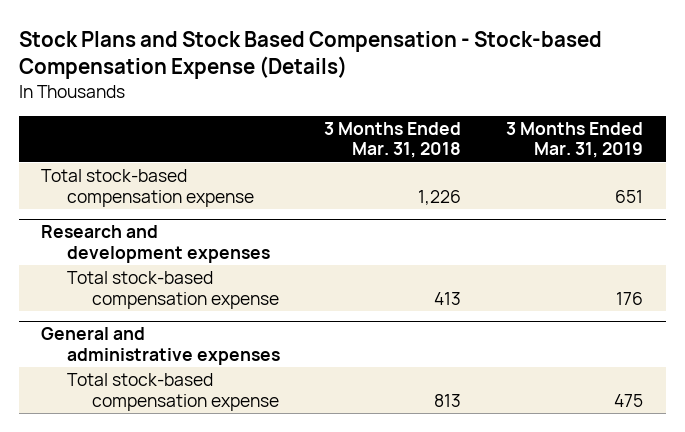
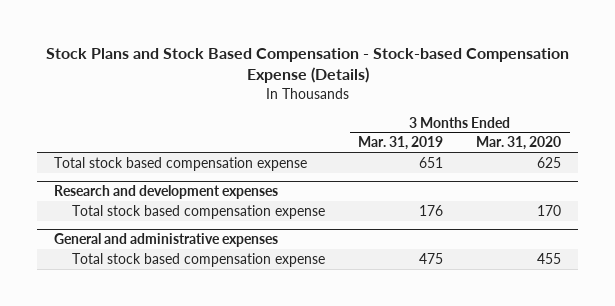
- | 3 Months Ended Mar. 31, 2018 | 3 Months Ended Mar. 31, 2019
+ | 3 Months Ended Mar. 31, 2019 | 3 Months Ended Mar. 31, 2020
- Total stock-based compensation expense | 1,226 | 651
+ Total stock based compensation expense | 651 | 625
@ Research and development expenses
- Total stock-based compensation expense | 413 | 176
+ Total stock based compensation expense | 176 | 170
@ General and administrative expenses
- Total stock-based compensation expense | 813 | 475
+ Total stock based compensation expense | 475 | 455

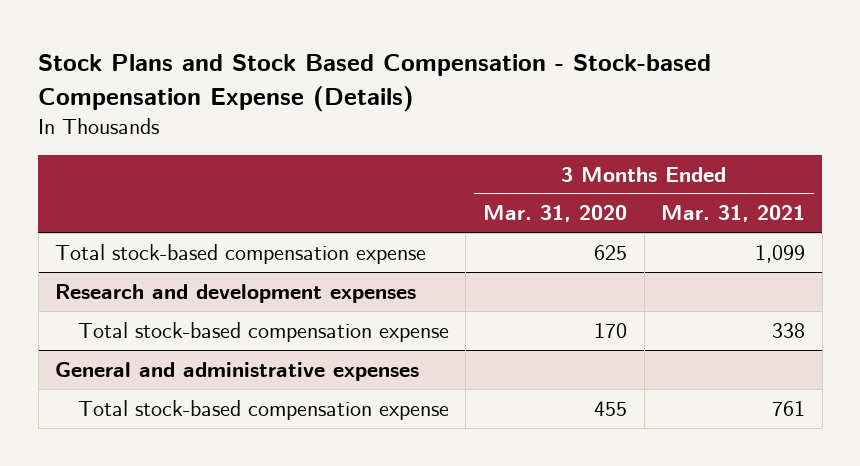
- | 3 Months Ended Mar. 31, 2019 | 3 Months Ended Mar. 31, 2020
+ | 3 Months Ended Mar. 31, 2020 | 3 Months Ended Mar. 31, 2021
- Total stock based compensation expense | 651 | 625
+ Total stock-based compensation expense | 625 | 1,099
@ Research and development expenses
- Total stock based compensation expense | 176 | 170
+ Total stock-based compensation expense | 170 | 338
@ General and administrative expenses
- Total stock based compensation expense | 475 | 455
+ Total stock-based compensation expense | 455 | 761

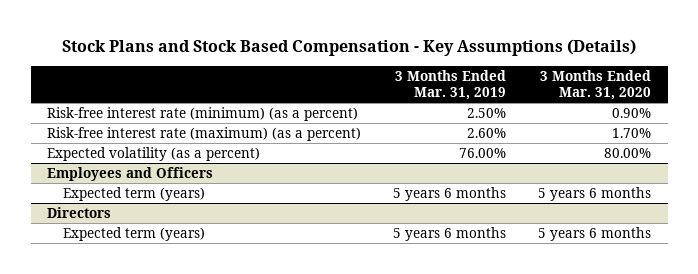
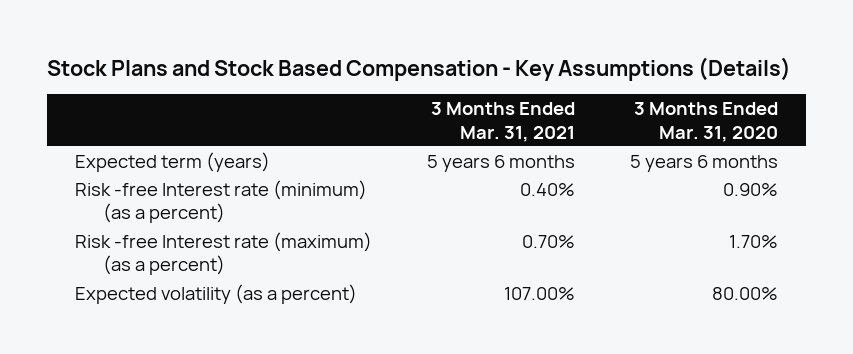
- | 3 Months Ended Mar. 31, 2019 | 3 Months Ended Mar. 31, 2020
+ | 3 Months Ended Mar. 31, 2021 | 3 Months Ended Mar. 31, 2020
- Risk-free interest rate (minimum) (as a percent) | 2.50% | 0.90%
- Risk-free interest rate (maximum) (as a percent) | 2.60% | 1.70%
- Employees and Officers
- Directors
- Expected term (years) | 5 years 6 months | 5 years 6 months
+ Risk -free Interest rate (minimum) (as a percent) | 0.40% | 0.90%
+ Risk -free Interest rate (maximum) (as a percent) | 0.70% | 1.70%
moved down: Expected volatility (as a percent) | 107.00% | 80.00%

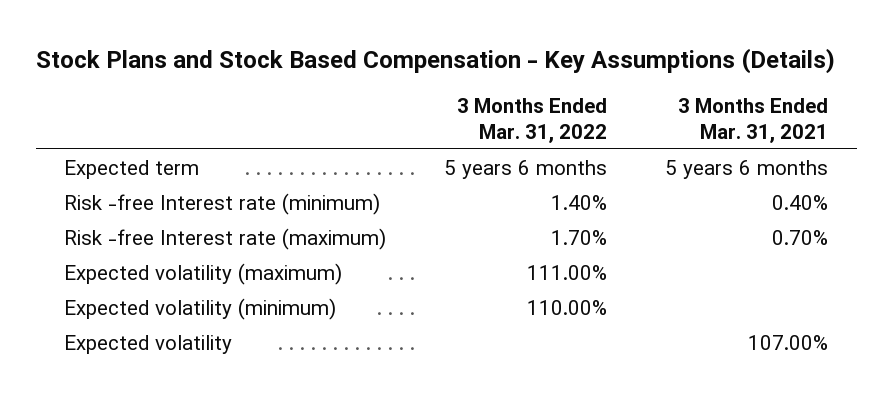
- | 3 Months Ended Mar. 31, 2021 | 3 Months Ended Mar. 31, 2020
+ | 3 Months Ended Mar. 31, 2022 | 3 Months Ended Mar. 31, 2021
- Expected term (years) | 5 years 6 months | 5 years 6 months
- Risk -free Interest rate (minimum) (as a percent) | 0.40% | 0.90%
- Risk -free Interest rate (maximum) (as a percent) | 0.70% | 1.70%
- Expected volatility (as a percent) | 107.00% | 80.00%
+ Expected term | 5 years 6 months | 5 years 6 months
+ Risk -free Interest rate (minimum) | 1.40% | 0.40%
+ Risk -free Interest rate (maximum) | 1.70% | 0.70%
+ Expected volatility (maximum) | 111.00% |
+ Expected volatility (minimum) | 110.00% |
+ Expected volatility | | 107.00%

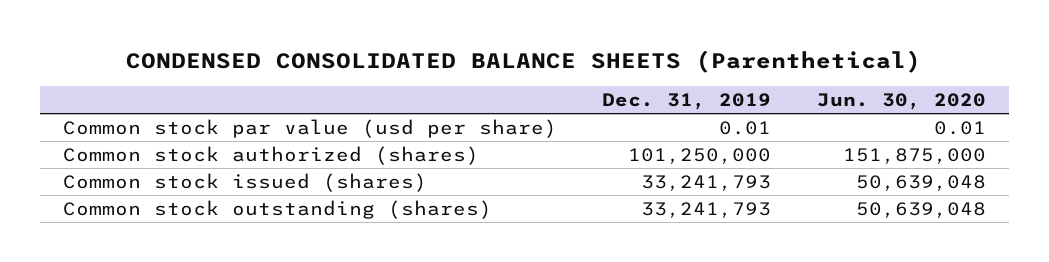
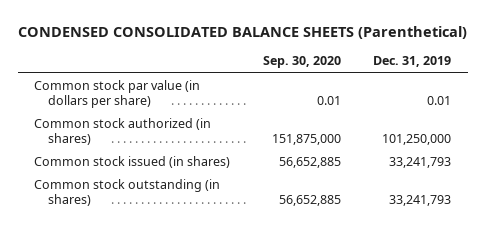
- | Dec. 31, 2019 | Jun. 30, 2020
+ | Sep. 30, 2020 | Dec. 31, 2019
- Common stock par value (usd per share) | 0.01 | 0.01
- Common stock authorized (shares) | 101,250,000 | 151,875,000
- Common stock issued (shares) | 33,241,793 | 50,639,048
- Common stock outstanding (shares) | 33,241,793 | 50,639,048
+ Common stock par value (in dollars per share) | 0.01 | 0.01
+ Common stock authorized (in shares) | 151,875,000 | 101,250,000
+ Common stock issued (in shares) | 56,652,885 | 33,241,793
+ Common stock outstanding (in shares) | 56,652,885 | 33,241,793

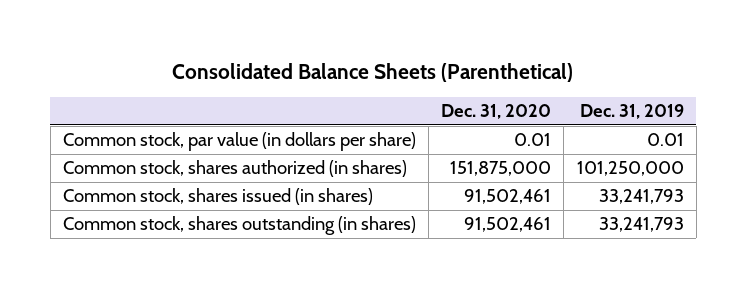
- CONDENSED CONSOLIDATED BALANCE SHEETS (Parenthetical)
+ Consolidated Balance Sheets (Parenthetical)
- | Sep. 30, 2020 | Dec. 31, 2019
+ | Dec. 31, 2020 | Dec. 31, 2019
- Common stock par value (in dollars per share) | 0.01 | 0.01
- Common stock authorized (in shares) | 151,875,000 | 101,250,000
- Common stock issued (in shares) | 56,652,885 | 33,241,793
- Common stock outstanding (in shares) | 56,652,885 | 33,241,793
+ Common stock, par value (in dollars per share) | 0.01 | 0.01
+ Common stock, shares authorized (in shares) | 151,875,000 | 101,250,000
+ Common stock, shares issued (in shares) | 91,502,461 | 33,241,793
+ Common stock, shares outstanding (in shares) | 91,502,461 | 33,241,793

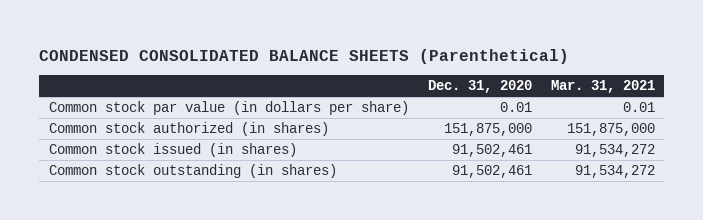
- Consolidated Balance Sheets (Parenthetical)
+ CONDENSED CONSOLIDATED BALANCE SHEETS (Parenthetical)
- | Dec. 31, 2020 | Dec. 31, 2019
+ | Dec. 31, 2020 | Mar. 31, 2021
- Common stock, par value (in dollars per share) | 0.01 | 0.01
- Common stock, shares authorized (in shares) | 151,875,000 | 101,250,000
- Common stock, shares issued (in shares) | 91,502,461 | 33,241,793
- Common stock, shares outstanding (in shares) | 91,502,461 | 33,241,793
+ Common stock par value (in dollars per share) | 0.01 | 0.01
+ Common stock authorized (in shares) | 151,875,000 | 151,875,000
+ Common stock issued (in shares) | 91,502,461 | 91,534,272
+ Common stock outstanding (in shares) | 91,502,461 | 91,534,272

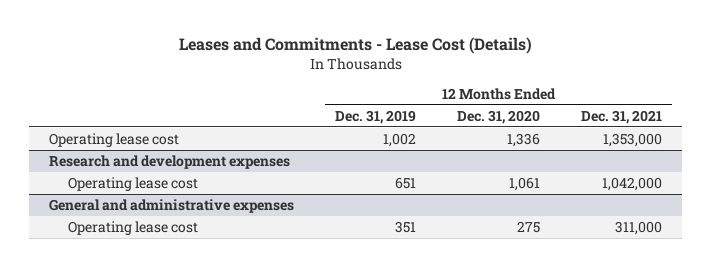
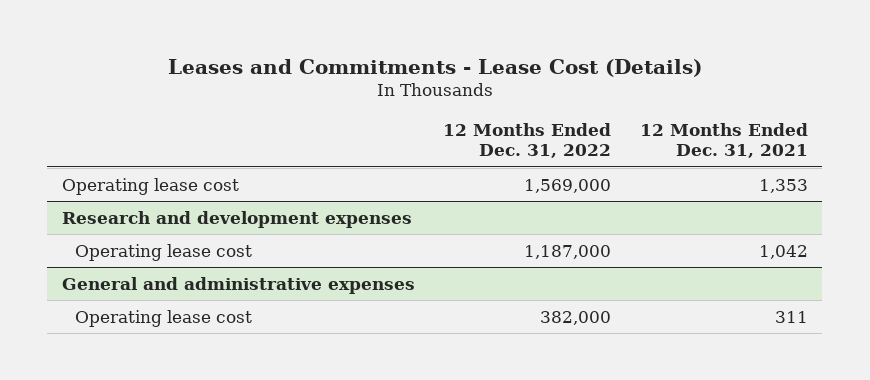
- | 12 Months Ended Dec. 31, 2019 | 12 Months Ended Dec. 31, 2020 | 12 Months Ended Dec. 31, 2021
+ | 12 Months Ended Dec. 31, 2022 | 12 Months Ended Dec. 31, 2021
- Operating lease cost | 1,002 | 1,336 | 1,353,000
+ Operating lease cost | 1,569,000 | 1,353
@ Research and development expenses
- Operating lease cost | 651 | 1,061 | 1,042,000
+ Operating lease cost | 1,187,000 | 1,042
@ General and administrative expenses
- Operating lease cost | 351 | 275 | 311,000
+ Operating lease cost | 382,000 | 311

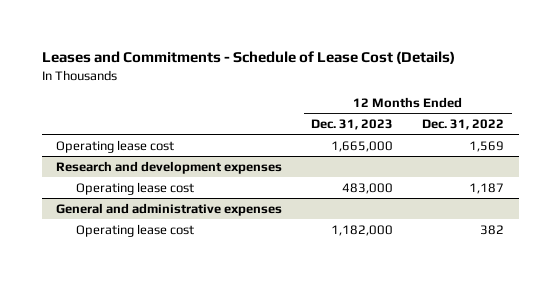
- Leases and Commitments - Lease Cost (Details)
+ Leases and Commitments - Schedule of Lease Cost (Details)
- | 12 Months Ended Dec. 31, 2022 | 12 Months Ended Dec. 31, 2021
+ | 12 Months Ended Dec. 31, 2023 | 12 Months Ended Dec. 31, 2022
- Operating lease cost | 1,569,000 | 1,353
+ Operating lease cost | 1,665,000 | 1,569
@ Research and development expenses
- Operating lease cost | 1,187,000 | 1,042
+ Operating lease cost | 483,000 | 1,187
@ General and administrative expenses
- Operating lease cost | 382,000 | 311
+ Operating lease cost | 1,182,000 | 382

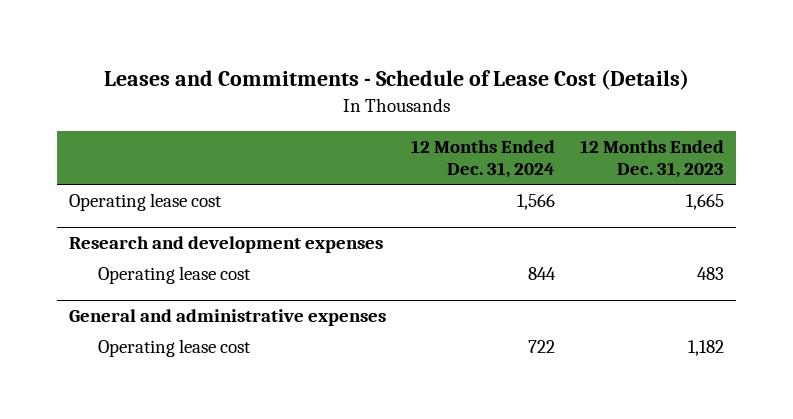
- | 12 Months Ended Dec. 31, 2023 | 12 Months Ended Dec. 31, 2022
+ | 12 Months Ended Dec. 31, 2024 | 12 Months Ended Dec. 31, 2023
- Operating lease cost | 1,665,000 | 1,569
+ Operating lease cost | 1,566 | 1,665
@ Research and development expenses
- Operating lease cost | 483,000 | 1,187
+ Operating lease cost | 844 | 483
@ General and administrative expenses
- Operating lease cost | 1,182,000 | 382
+ Operating lease cost | 722 | 1,182

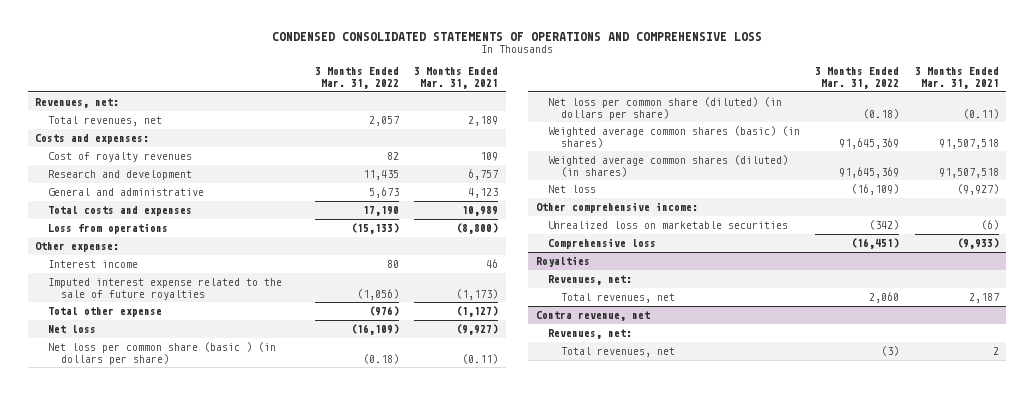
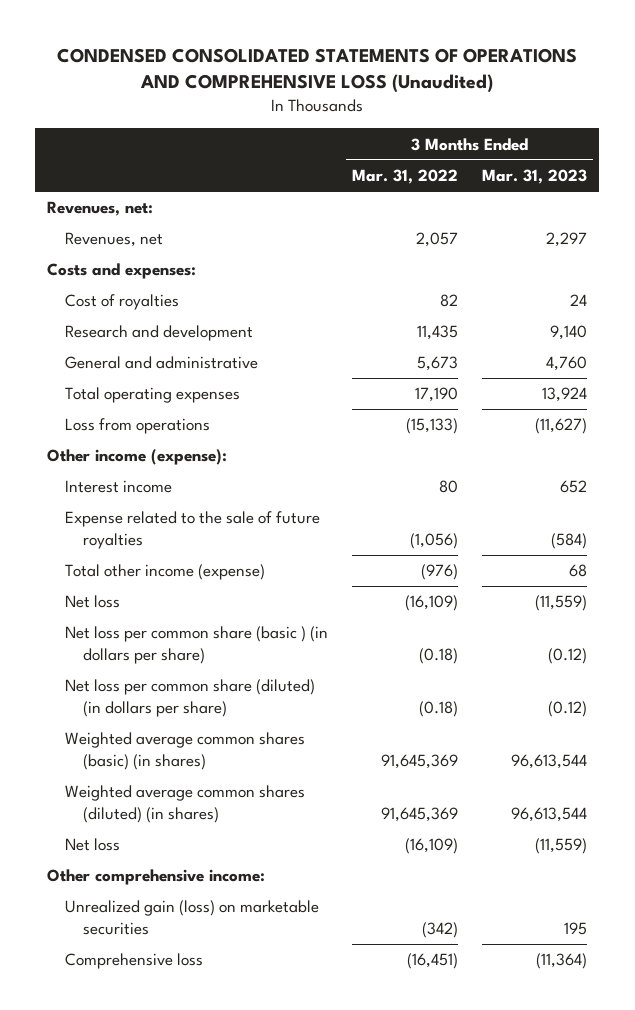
- CONDENSED CONSOLIDATED STATEMENTS OF OPERATIONS AND COMPREHENSIVE LOSS
+ CONDENSED CONSOLIDATED STATEMENTS OF OPERATIONS AND COMPREHENSIVE LOSS (Unaudited)
- | 3 Months Ended Mar. 31, 2022 | 3 Months Ended Mar. 31, 2021
+ | 3 Months Ended Mar. 31, 2022 | 3 Months Ended Mar. 31, 2023
- Total revenues, net | 2,057 | 2,189
+ Revenues, net | 2,057 | 2,297
- Cost of royalty revenues | 82 | 109
+ Cost of royalties | 82 | 24
- Total costs and expenses | 17,190 | 10,989
+ Total operating expenses | 17,190 | 13,924
- Other expense:
+ Other income (expense):
- Imputed interest expense related to the sale of future royalties | (1,056) | (1,173)
- Total other expense | (976) | (1,127)
+ Expense related to the sale of future royalties | (1,056) | (584)
+ Total other income (expense) | (976) | 68
- Unrealized loss on marketable securities | (342) | (6)
+ Unrealized gain (loss) on marketable securities | (342) | 195
- Royalties
- Revenues, net:
- Total revenues, net | 2,060 | 2,187
- Contra revenue, net
- Revenues, net:
- Total revenues, net | (3) | 2

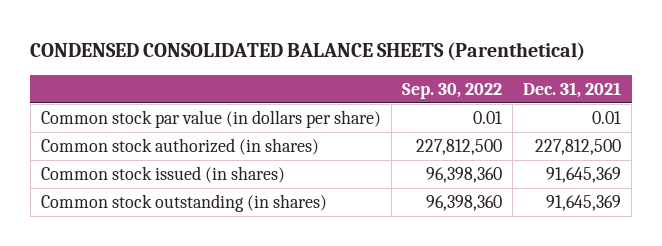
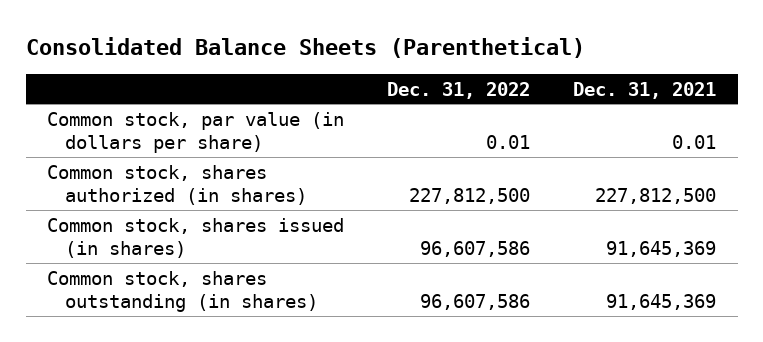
- CONDENSED CONSOLIDATED BALANCE SHEETS (Parenthetical)
+ Consolidated Balance Sheets (Parenthetical)
- | Sep. 30, 2022 | Dec. 31, 2021
+ | Dec. 31, 2022 | Dec. 31, 2021
- Common stock par value (in dollars per share) | 0.01 | 0.01
- Common stock authorized (in shares) | 227,812,500 | 227,812,500
- Common stock issued (in shares) | 96,398,360 | 91,645,369
- Common stock outstanding (in shares) | 96,398,360 | 91,645,369
+ Common stock, par value (in dollars per share) | 0.01 | 0.01
+ Common stock, shares authorized (in shares) | 227,812,500 | 227,812,500
+ Common stock, shares issued (in shares) | 96,607,586 | 91,645,369
+ Common stock, shares outstanding (in shares) | 96,607,586 | 91,645,369

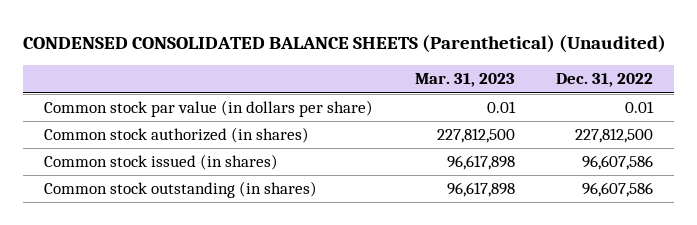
- Consolidated Balance Sheets (Parenthetical)
+ CONDENSED CONSOLIDATED BALANCE SHEETS (Parenthetical) (Unaudited)
- | Dec. 31, 2022 | Dec. 31, 2021
+ | Mar. 31, 2023 | Dec. 31, 2022
- Common stock, par value (in dollars per share) | 0.01 | 0.01
- Common stock, shares authorized (in shares) | 227,812,500 | 227,812,500
- Common stock, shares issued (in shares) | 96,607,586 | 91,645,369
- Common stock, shares outstanding (in shares) | 96,607,586 | 91,645,369
+ Common stock par value (in dollars per share) | 0.01 | 0.01
+ Common stock authorized (in shares) | 227,812,500 | 227,812,500
+ Common stock issued (in shares) | 96,617,898 | 96,607,586
+ Common stock outstanding (in shares) | 96,617,898 | 96,607,586

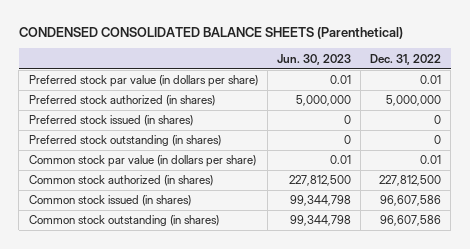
- CONDENSED CONSOLIDATED BALANCE SHEETS (Parenthetical) (Unaudited)
+ CONDENSED CONSOLIDATED BALANCE SHEETS (Parenthetical)
- | Mar. 31, 2023 | Dec. 31, 2022
+ | Jun. 30, 2023 | Dec. 31, 2022
+ Preferred stock par value (in dollars per share) | 0.01 | 0.01
+ Preferred stock authorized (in shares) | 5,000,000 | 5,000,000
+ Preferred stock issued (in shares) | 0 | 0
+ Preferred stock outstanding (in shares) | 0 | 0

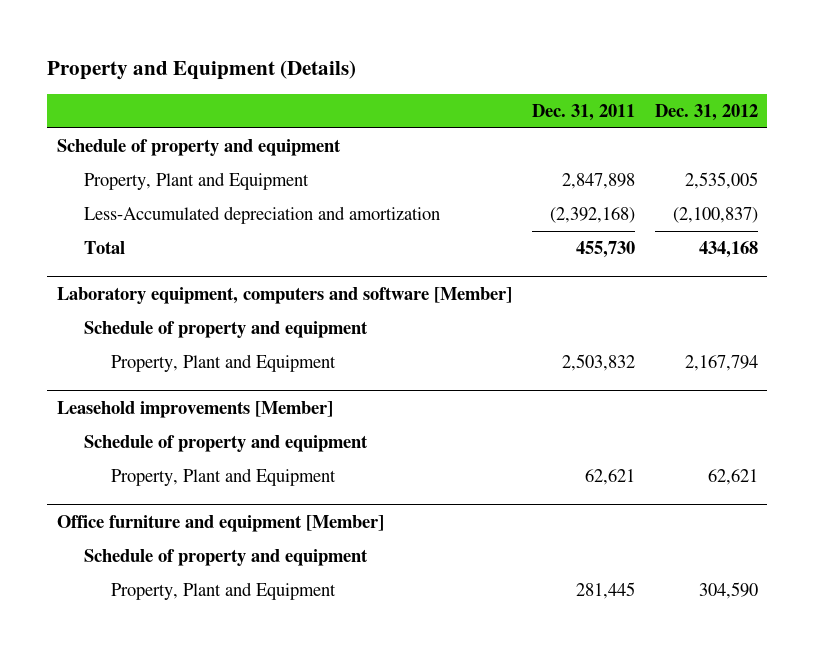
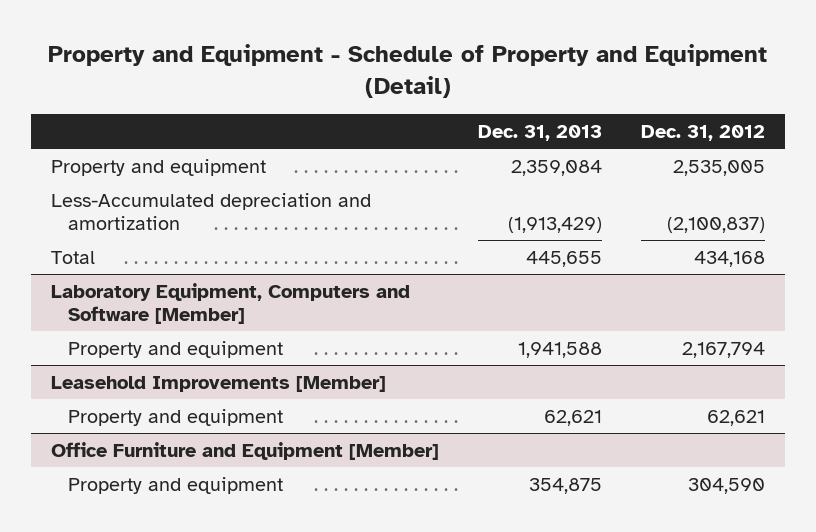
- Property and Equipment (Details)
+ Property and Equipment - Schedule of Property and Equipment (Detail)
- | Dec. 31, 2011 | Dec. 31, 2012
+ | Dec. 31, 2013 | Dec. 31, 2012
- Schedule of property and equipment
- Property, Plant and Equipment | 2,847,898 | 2,535,005
+ Property and equipment | 2,359,084 | 2,535,005
- Laboratory equipment, computers and software [Member]
- Schedule of property and equipment
- Property, Plant and Equipment | 2,503,832 | 2,167,794
- Leasehold improvements [Member]
- Schedule of property and equipment
- Property, Plant and Equipment | 62,621 | 62,621
- Office furniture and equipment [Member]
- Schedule of property and equipment
- Property, Plant and Equipment | 281,445 | 304,590
+ Laboratory Equipment, Computers and Software [Member]
+ Property and equipment | 1,941,588 | 2,167,794
+ Leasehold Improvements [Member]
+ Property and equipment | 62,621 | 62,621
+ Office Furniture and Equipment [Member]
+ Property and equipment | 354,875 | 304,590

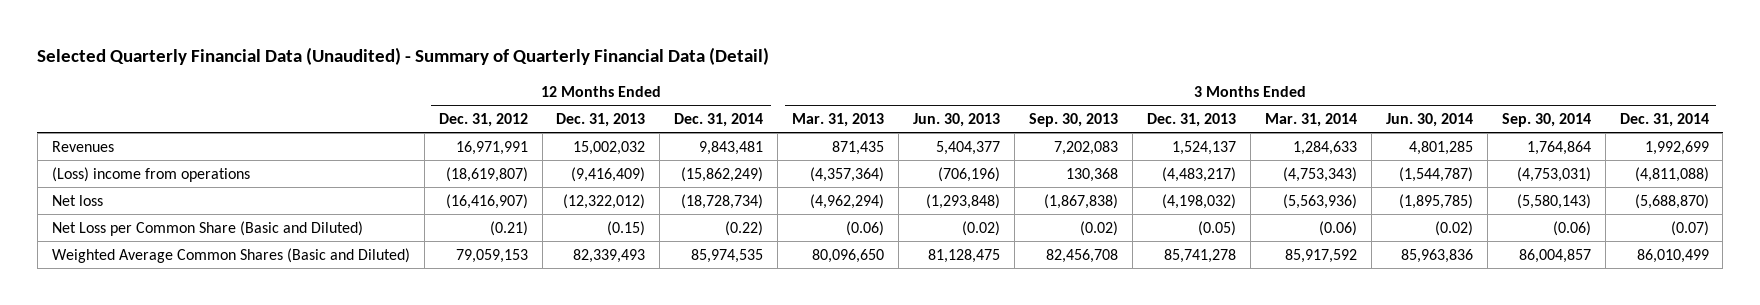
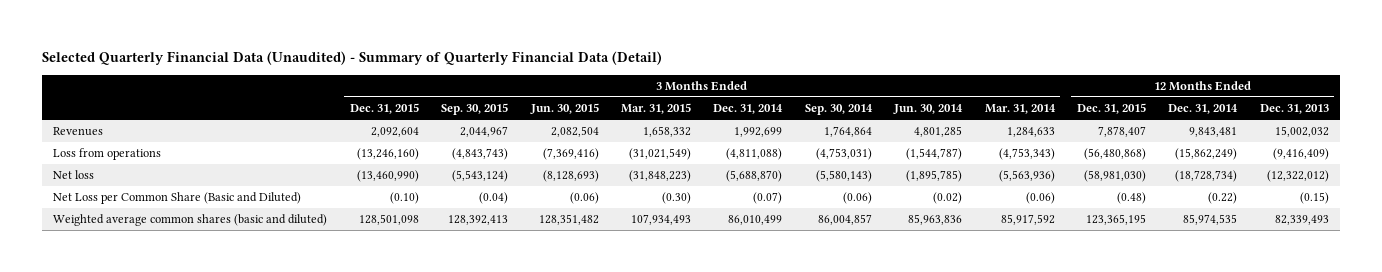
- | 12 Months Ended Dec. 31, 2012 | 12 Months Ended Dec. 31, 2013 | 12 Months Ended Dec. 31, 2014 | 3 Months Ended Mar. 31, 2013 | 3 Months Ended Jun. 30, 2013 | 3 Months Ended Sep. 30, 2013 | 3 Months Ended Dec. 31, 2013 | 3 Months Ended Mar. 31, 2014 | 3 Months Ended Jun. 30, 2014 | 3 Months Ended Sep. 30, 2014 | 3 Months Ended Dec. 31, 2014
+ | 3 Months Ended Dec. 31, 2015 | 3 Months Ended Sep. 30, 2015 | 3 Months Ended Jun. 30, 2015 | 3 Months Ended Mar. 31, 2015 | 3 Months Ended Dec. 31, 2014 | 3 Months Ended Sep. 30, 2014 | 3 Months Ended Jun. 30, 2014 | 3 Months Ended Mar. 31, 2014 | 12 Months Ended Dec. 31, 2015 | 12 Months Ended Dec. 31, 2014 | 12 Months Ended Dec. 31, 2013
- (Loss) income from operations | (18,619,807) | (9,416,409) | (15,862,249) | (4,357,364) | (706,196) | 130,368 | (4,483,217) | (4,753,343) | (1,544,787) | (4,753,031) | (4,811,088)
+ Loss from operations | (13,246,160) | (4,843,743) | (7,369,416) | (31,021,549) | (4,811,088) | (4,753,031) | (1,544,787) | (4,753,343) | (56,480,868) | (15,862,249) | (9,416,409)
- Weighted Average Common Shares (Basic and Diluted) | 79,059,153 | 82,339,493 | 85,974,535 | 80,096,650 | 81,128,475 | 82,456,708 | 85,741,278 | 85,917,592 | 85,963,836 | 86,004,857 | 86,010,499
+ Weighted average common shares (basic and diluted) | 128,501,098 | 128,392,413 | 128,351,482 | 107,934,493 | 86,010,499 | 86,004,857 | 85,963,836 | 85,917,592 | 123,365,195 | 85,974,535 | 82,339,493

